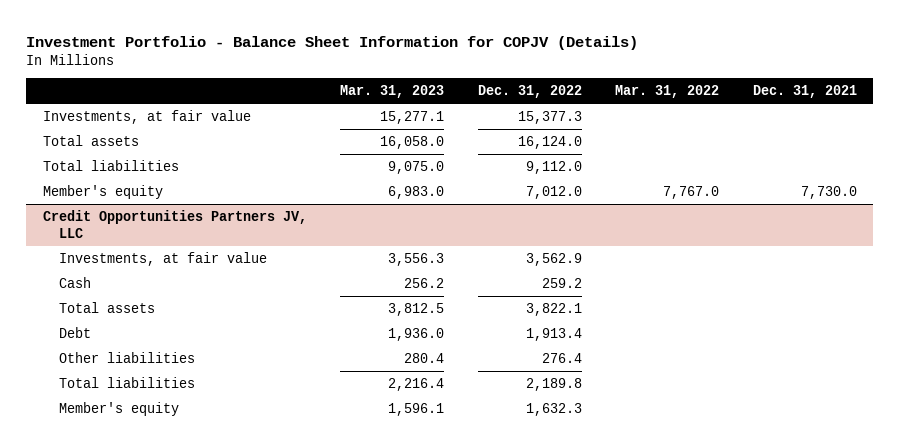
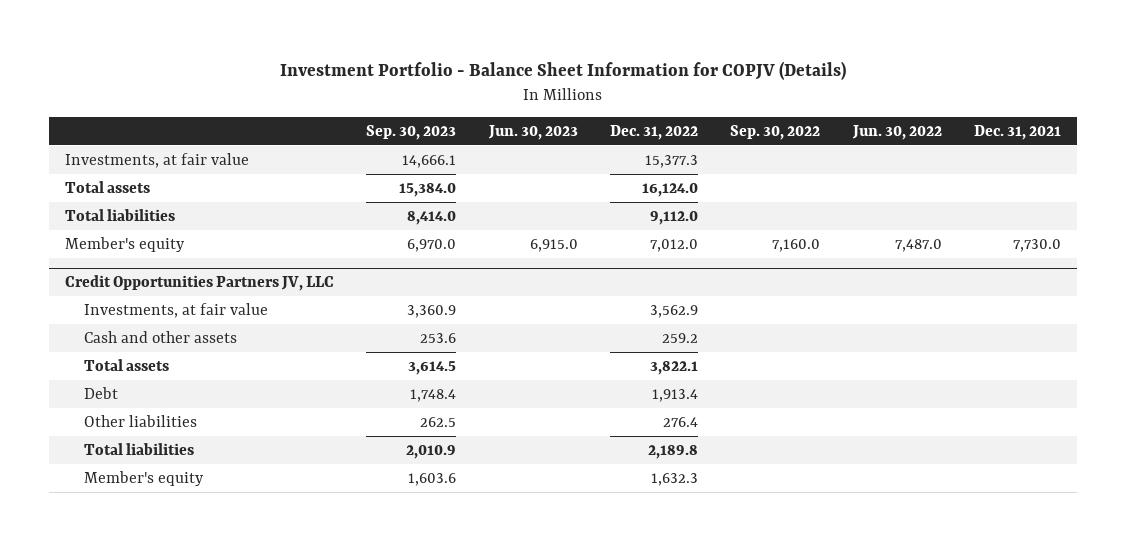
- | Mar. 31, 2023 | Dec. 31, 2022 | Mar. 31, 2022 | Dec. 31, 2021
+ | Sep. 30, 2023 | Jun. 30, 2023 | Dec. 31, 2022 | Sep. 30, 2022 | Jun. 30, 2022 | Dec. 31, 2021
@ Credit Opportunities Partners JV, LLC
- Cash | 256.2 | 259.2 | |
+ Cash and other assets | 253.6 | | 259.2 | | |

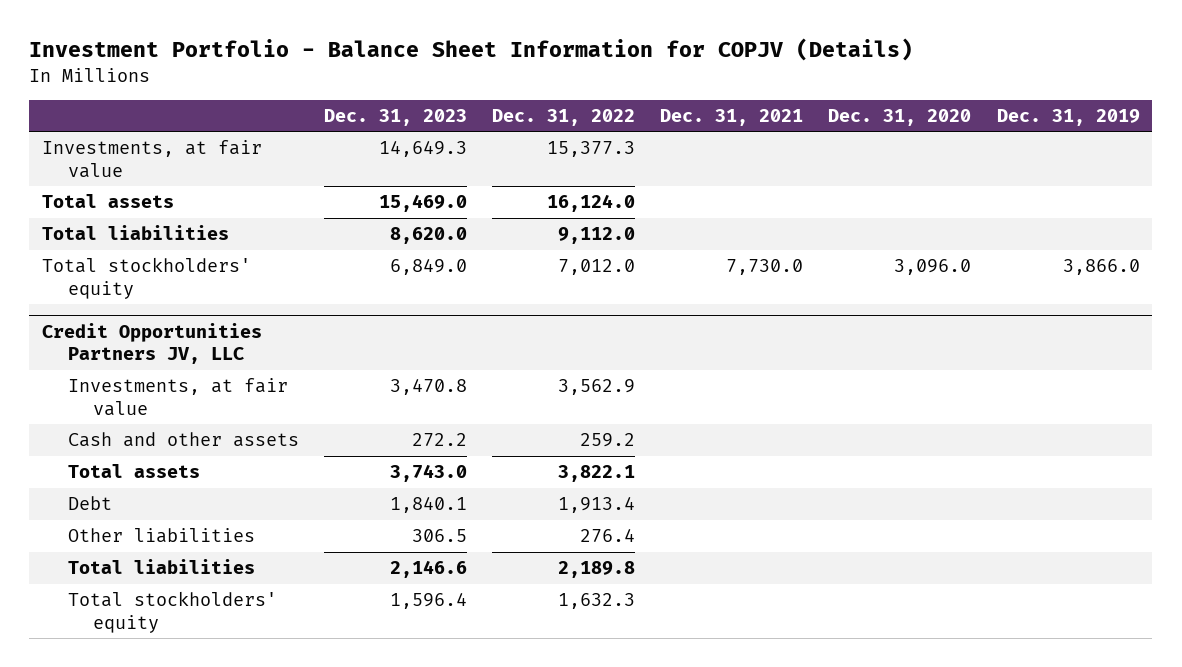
- | Sep. 30, 2023 | Jun. 30, 2023 | Dec. 31, 2022 | Sep. 30, 2022 | Jun. 30, 2022 | Dec. 31, 2021
+ | Dec. 31, 2023 | Dec. 31, 2022 | Dec. 31, 2021 | Dec. 31, 2020 | Dec. 31, 2019
- Member's equity | 6,970.0 | 6,915.0 | 7,012.0 | 7,160.0 | 7,487.0 | 7,730.0
+ Total stockholders' equity | 6,849.0 | 7,012.0 | 7,730.0 | 3,096.0 | 3,866.0
@ Credit Opportunities Partners JV, LLC
- Member's equity | 1,603.6 | | 1,632.3 | | |
+ Total stockholders' equity | 1,596.4 | 1,632.3 | | |

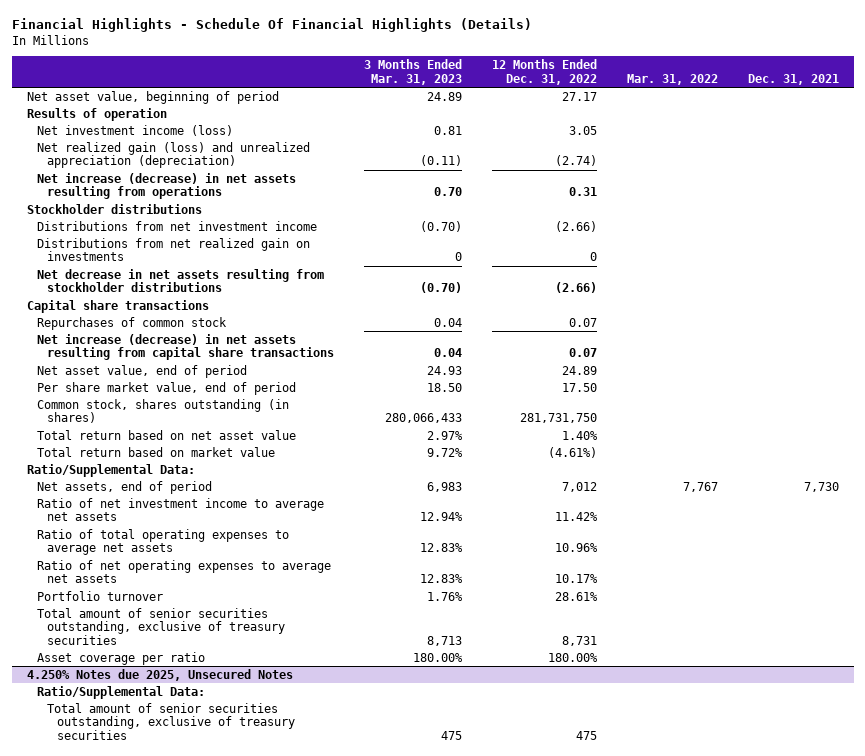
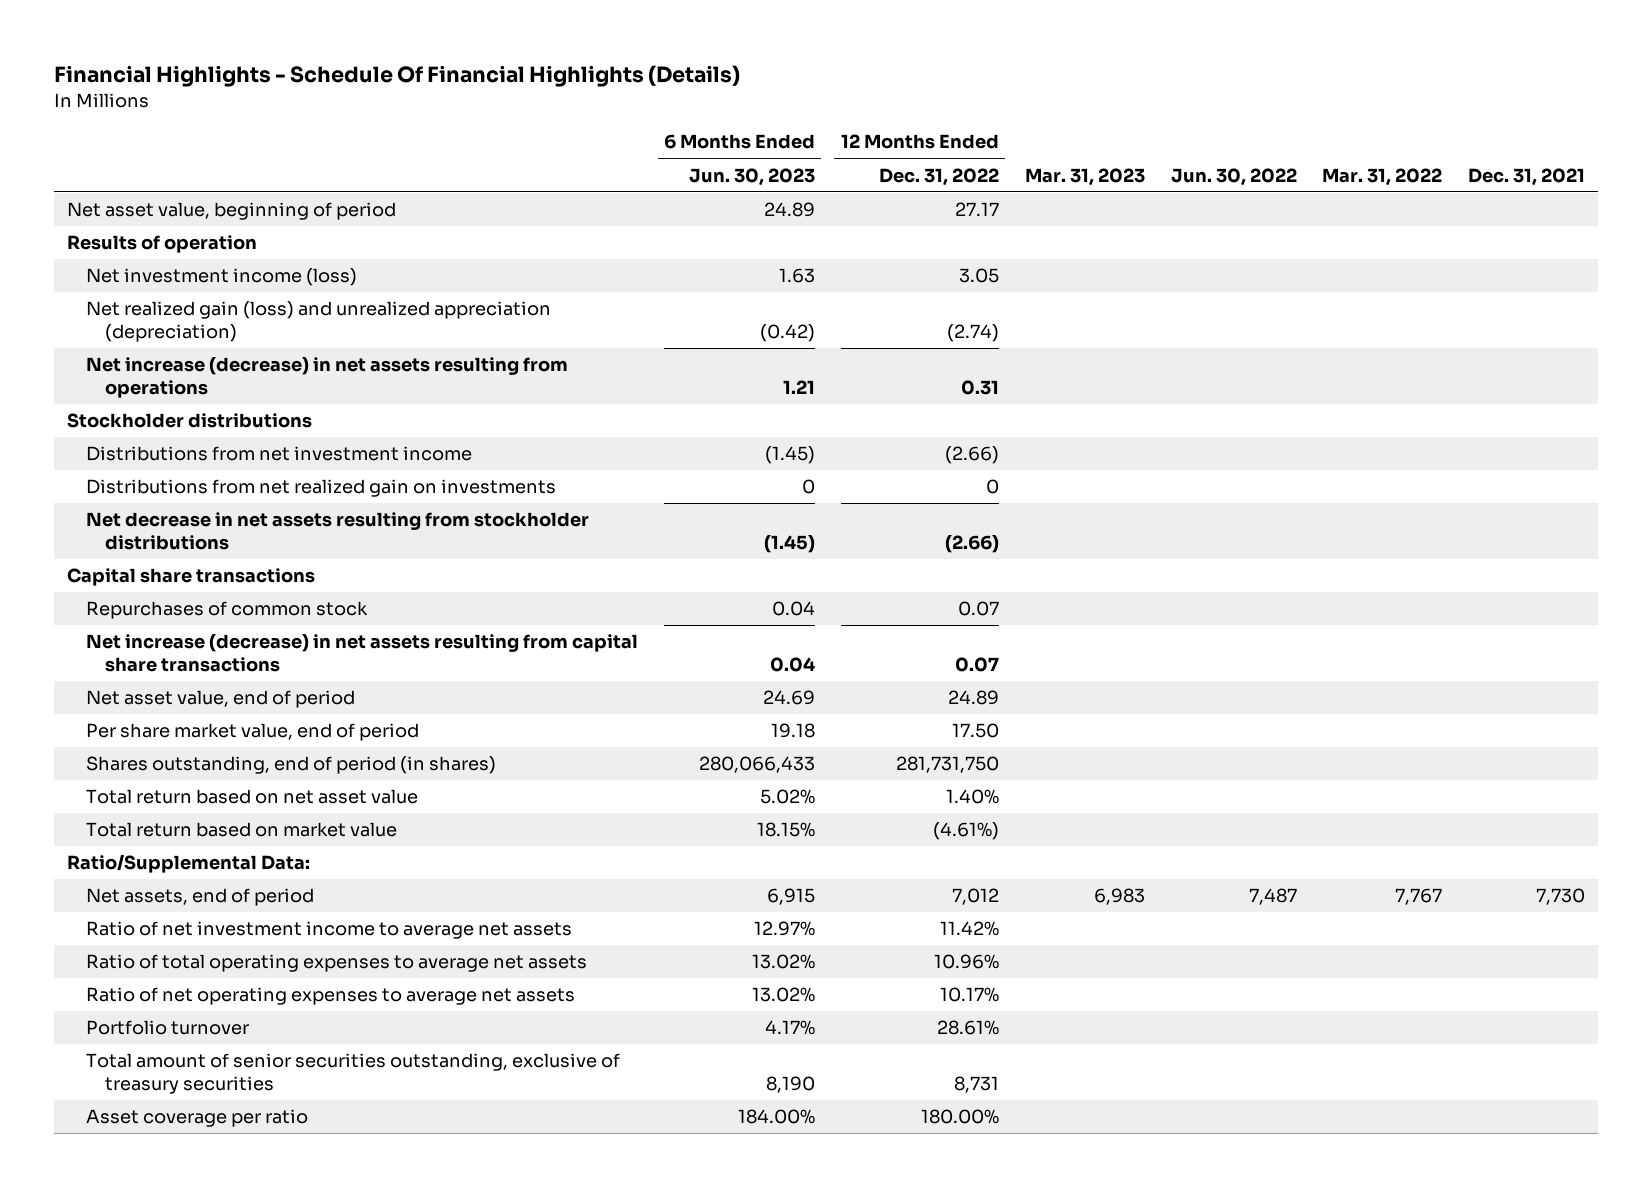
- | 3 Months Ended Mar. 31, 2023 | 12 Months Ended Dec. 31, 2022 | Mar. 31, 2022 | Dec. 31, 2021
+ | 6 Months Ended Jun. 30, 2023 | 12 Months Ended Dec. 31, 2022 | Mar. 31, 2023 | Jun. 30, 2022 | Mar. 31, 2022 | Dec. 31, 2021
- Common stock, shares outstanding (in shares) | 280,066,433 | 281,731,750 | |
+ Shares outstanding, end of period (in shares) | 280,066,433 | 281,731,750 | | | |
- 4.250% Notes due 2025, Unsecured Notes
- Ratio/Supplemental Data:
- Total amount of senior securities outstanding, exclusive of treasury securities | 475 | 475 | |

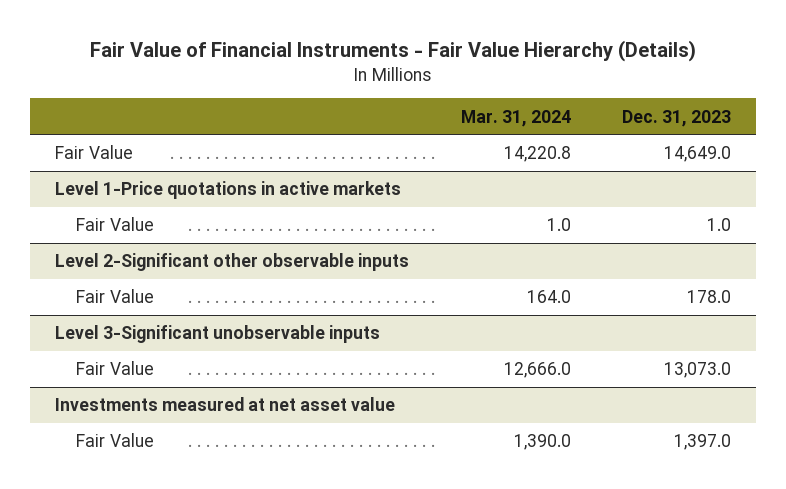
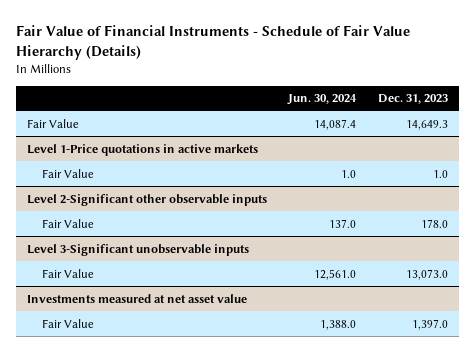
- Fair Value of Financial Instruments - Fair Value Hierarchy (Details)
+ Fair Value of Financial Instruments - Schedule of Fair Value Hierarchy (Details)
- | Mar. 31, 2024 | Dec. 31, 2023
+ | Jun. 30, 2024 | Dec. 31, 2023
- Fair Value | 14,220.8 | 14,649.0
+ Fair Value | 14,087.4 | 14,649.3

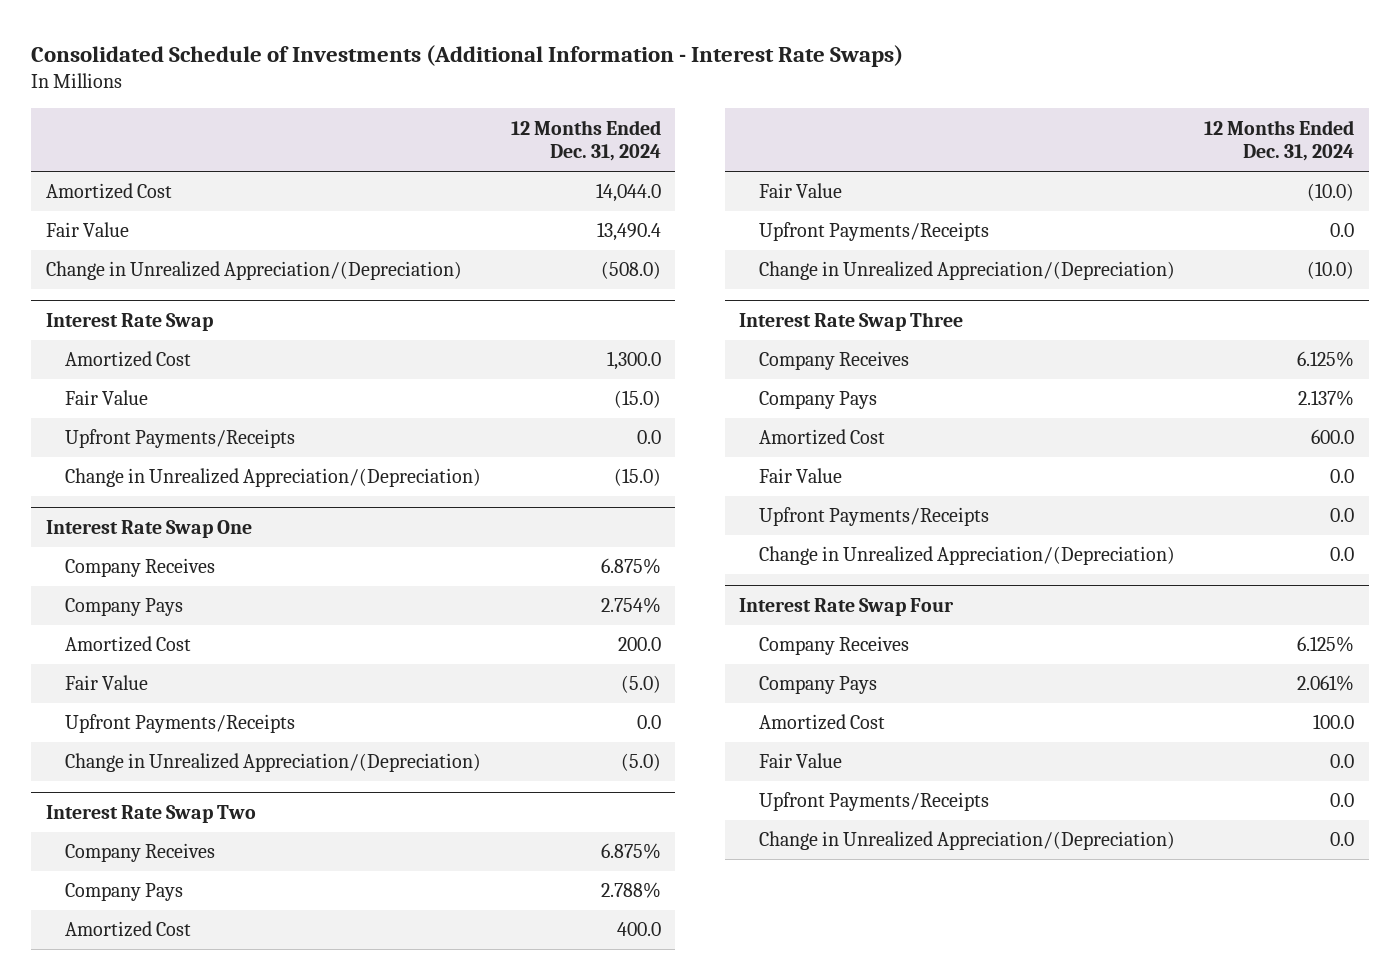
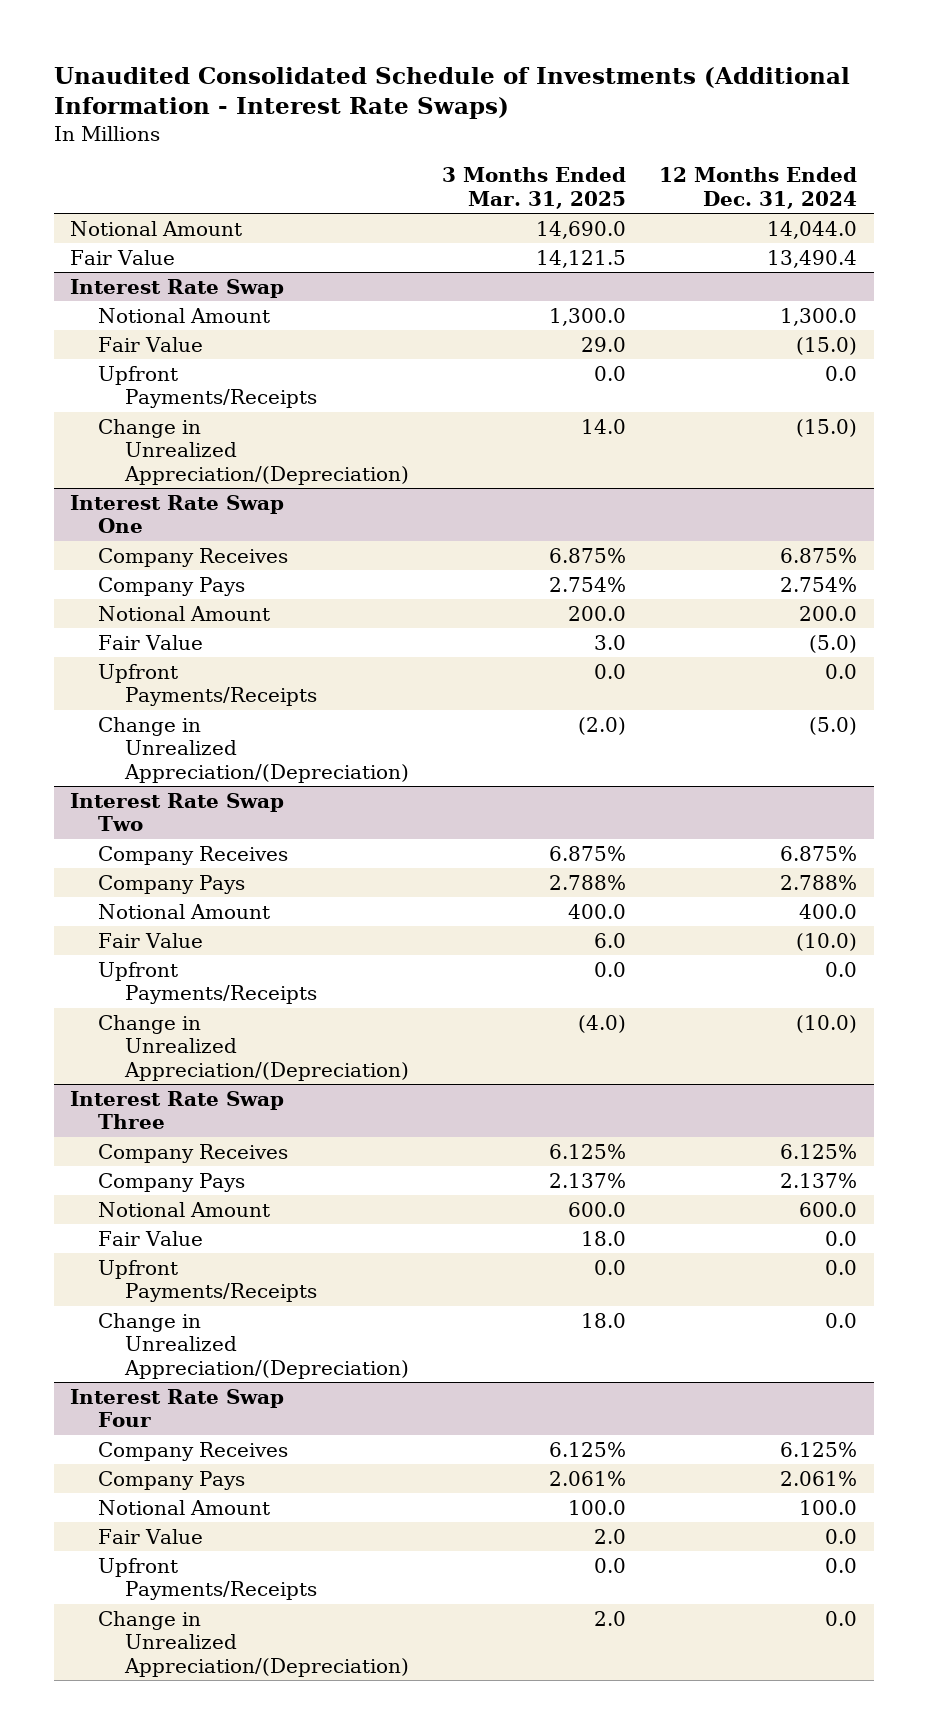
- Consolidated Schedule of Investments (Additional Information - Interest Rate Swaps)
+ Unaudited Consolidated Schedule of Investments (Additional Information - Interest Rate Swaps)
- | 12 Months Ended Dec. 31, 2024
+ | 3 Months Ended Mar. 31, 2025 | 12 Months Ended Dec. 31, 2024
- Amortized Cost | 14,044.0
+ Notional Amount | 14,690.0 | 14,044.0
- Change in Unrealized Appreciation/(Depreciation) | (508.0)
@ Interest Rate Swap
- Amortized Cost | 1,300.0
+ Notional Amount | 1,300.0 | 1,300.0
@ Interest Rate Swap One
- Amortized Cost | 200.0
+ Notional Amount | 200.0 | 200.0
@ Interest Rate Swap Two
- Amortized Cost | 400.0
+ Notional Amount | 400.0 | 400.0
@ Interest Rate Swap Three
- Amortized Cost | 600.0
+ Notional Amount | 600.0 | 600.0
@ Interest Rate Swap Four
- Amortized Cost | 100.0
+ Notional Amount | 100.0 | 100.0

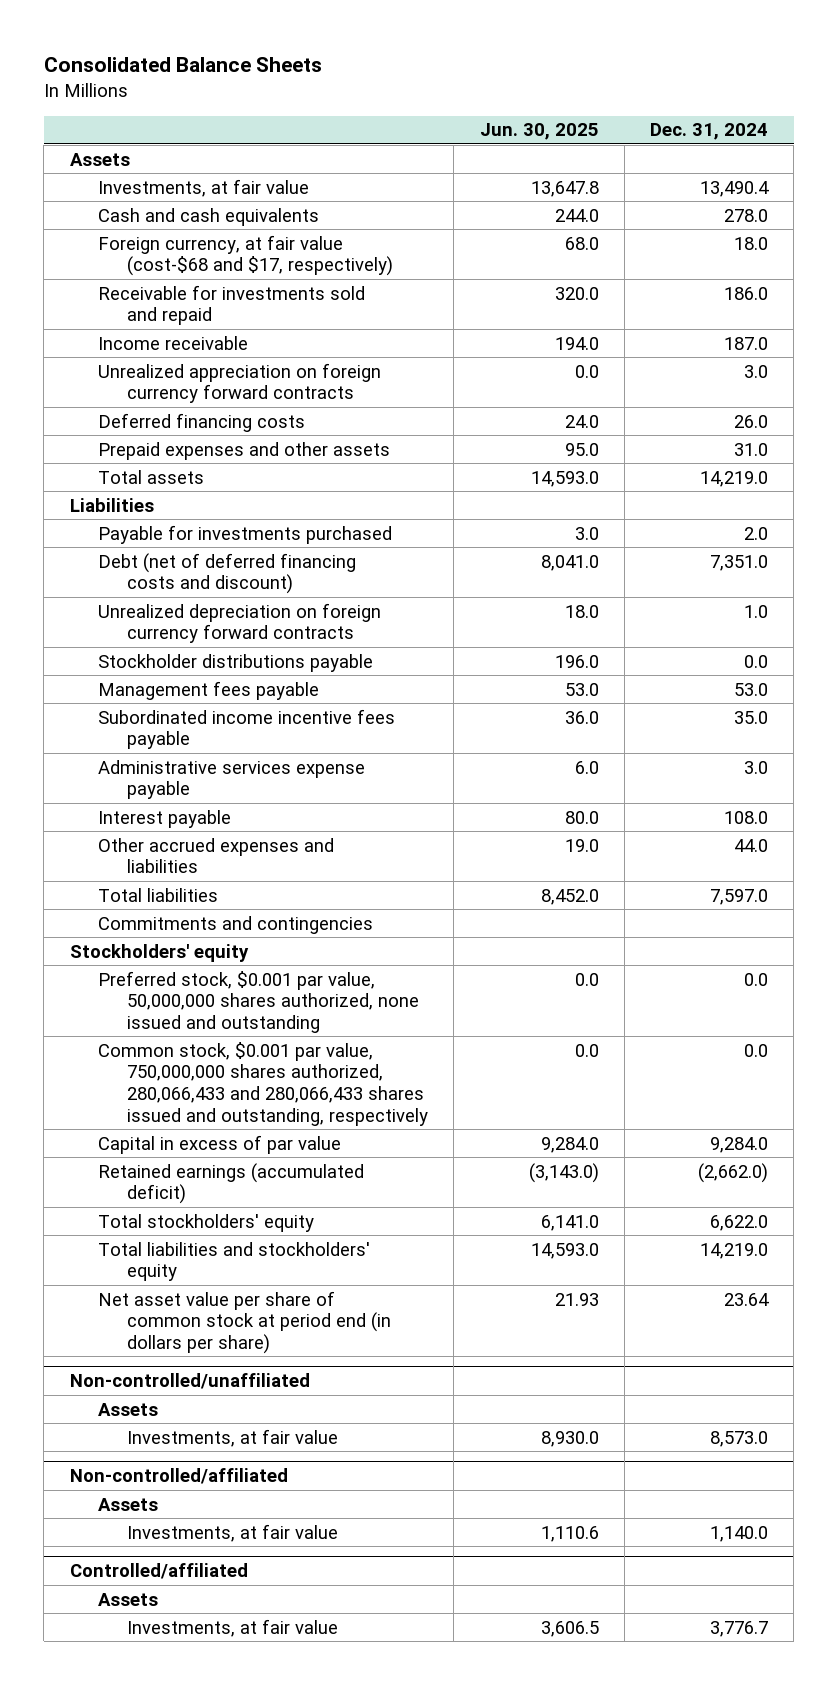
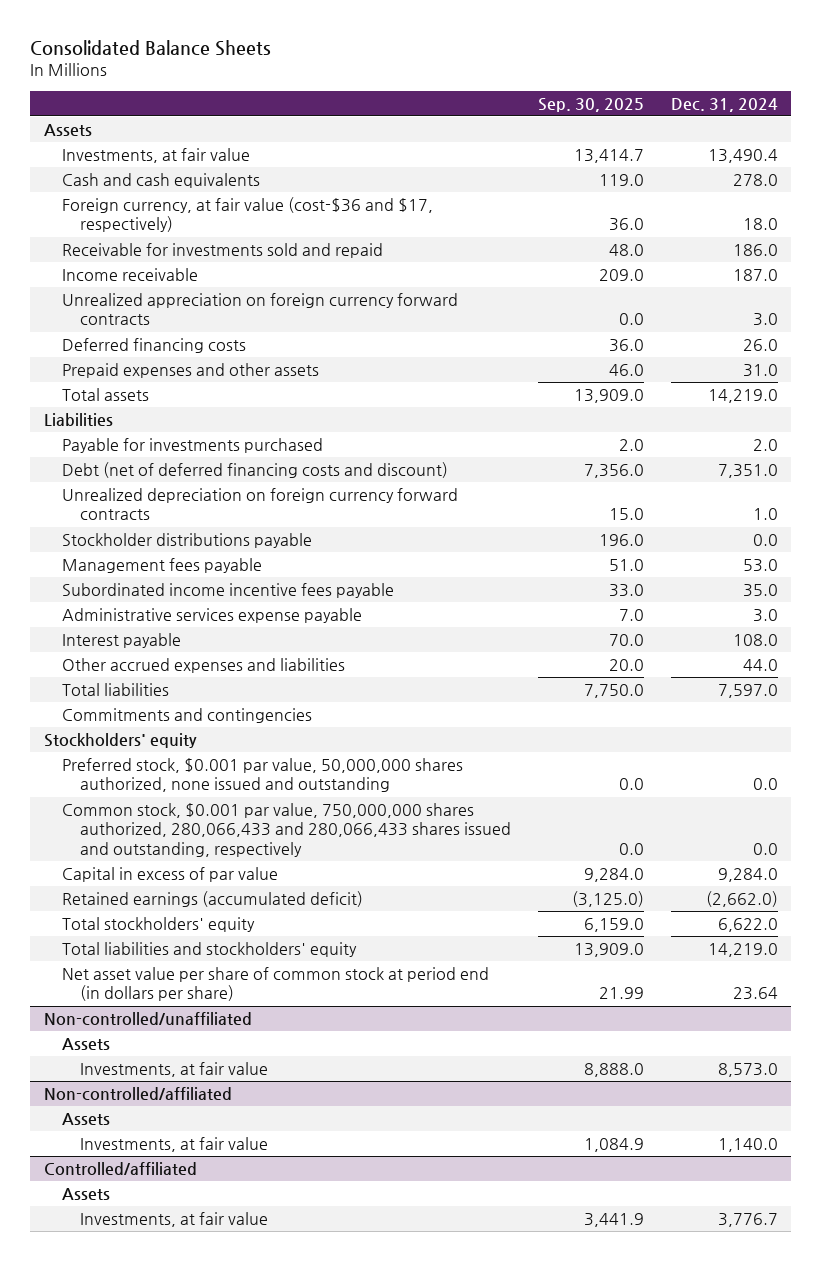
- | Jun. 30, 2025 | Dec. 31, 2024
+ | Sep. 30, 2025 | Dec. 31, 2024
- Foreign currency, at fair value (cost-$68 and $17, respectively) | 68.0 | 18.0
+ Foreign currency, at fair value (cost-$36 and $17, respectively) | 36.0 | 18.0

